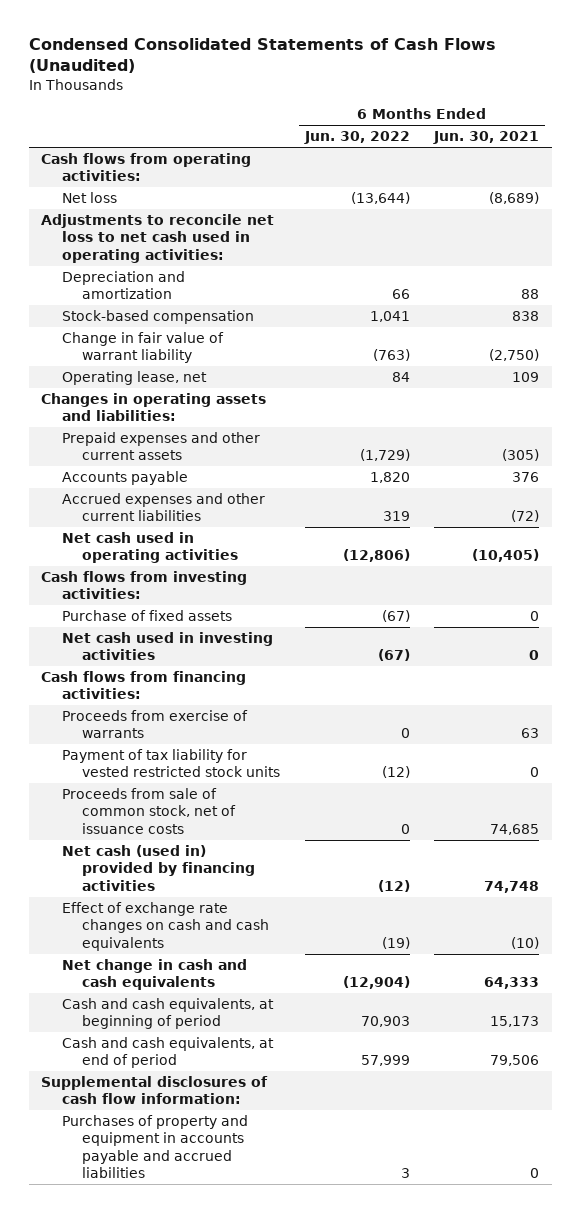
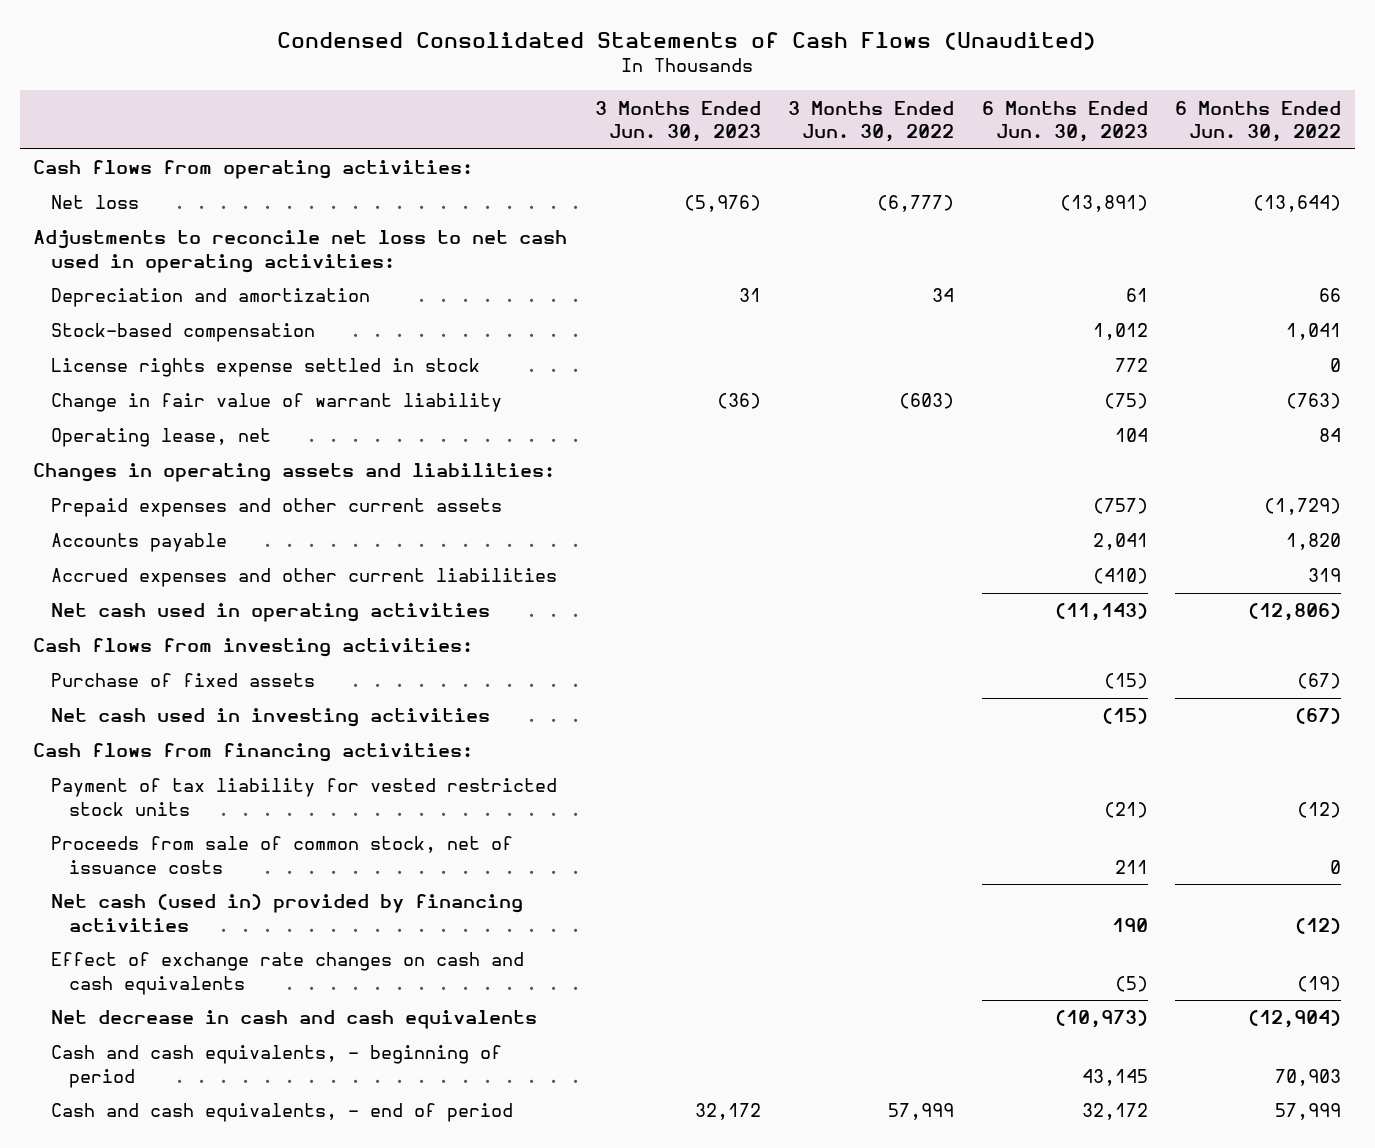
- | 6 Months Ended Jun. 30, 2022 | 6 Months Ended Jun. 30, 2021
+ | 3 Months Ended Jun. 30, 2023 | 3 Months Ended Jun. 30, 2022 | 6 Months Ended Jun. 30, 2023 | 6 Months Ended Jun. 30, 2022
+ License rights expense settled in stock | | | 772 | 0
- Proceeds from exercise of warrants | 0 | 63
- Net change in cash and cash equivalents | (12,904) | 64,333
- Cash and cash equivalents, at beginning of period | 70,903 | 15,173
- Cash and cash equivalents, at end of period | 57,999 | 79,506
- Supplemental disclosures of cash flow information:
- Purchases of property and equipment in accounts payable and accrued liabilities | 3 | 0
+ Net decrease in cash and cash equivalents | | | (10,973) | (12,904)
+ Cash and cash equivalents, - beginning of period | | | 43,145 | 70,903
+ Cash and cash equivalents, - end of period | 32,172 | 57,999 | 32,172 | 57,999

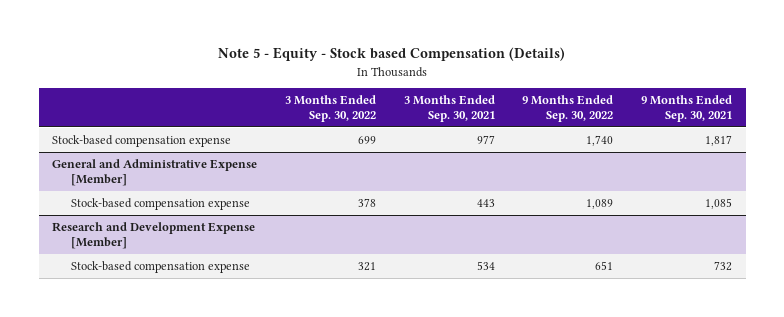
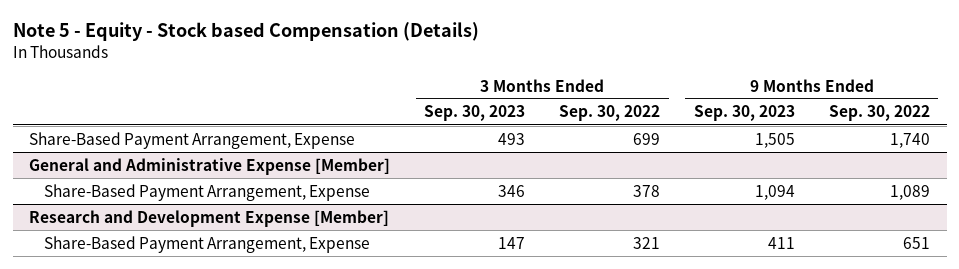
- | 3 Months Ended Sep. 30, 2022 | 3 Months Ended Sep. 30, 2021 | 9 Months Ended Sep. 30, 2022 | 9 Months Ended Sep. 30, 2021
+ | 3 Months Ended Sep. 30, 2023 | 3 Months Ended Sep. 30, 2022 | 9 Months Ended Sep. 30, 2023 | 9 Months Ended Sep. 30, 2022
- Stock-based compensation expense | 699 | 977 | 1,740 | 1,817
+ Share-Based Payment Arrangement, Expense | 493 | 699 | 1,505 | 1,740
@ General and Administrative Expense [Member]
- Stock-based compensation expense | 378 | 443 | 1,089 | 1,085
+ Share-Based Payment Arrangement, Expense | 346 | 378 | 1,094 | 1,089
@ Research and Development Expense [Member]
- Stock-based compensation expense | 321 | 534 | 651 | 732
+ Share-Based Payment Arrangement, Expense | 147 | 321 | 411 | 651

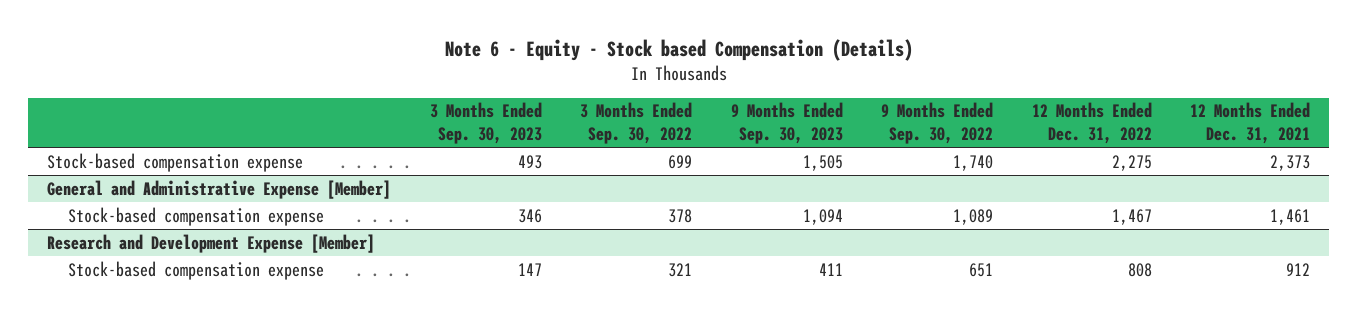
- Note 5 - Equity - Stock based Compensation (Details)
+ Note 6 - Equity - Stock based Compensation (Details)
- | 3 Months Ended Sep. 30, 2023 | 3 Months Ended Sep. 30, 2022 | 9 Months Ended Sep. 30, 2023 | 9 Months Ended Sep. 30, 2022
+ | 3 Months Ended Sep. 30, 2023 | 3 Months Ended Sep. 30, 2022 | 9 Months Ended Sep. 30, 2023 | 9 Months Ended Sep. 30, 2022 | 12 Months Ended Dec. 31, 2022 | 12 Months Ended Dec. 31, 2021
- Share-Based Payment Arrangement, Expense | 493 | 699 | 1,505 | 1,740
+ Stock-based compensation expense | 493 | 699 | 1,505 | 1,740 | 2,275 | 2,373
@ General and Administrative Expense [Member]
- Share-Based Payment Arrangement, Expense | 346 | 378 | 1,094 | 1,089
+ Stock-based compensation expense | 346 | 378 | 1,094 | 1,089 | 1,467 | 1,461
@ Research and Development Expense [Member]
- Share-Based Payment Arrangement, Expense | 147 | 321 | 411 | 651
+ Stock-based compensation expense | 147 | 321 | 411 | 651 | 808 | 912

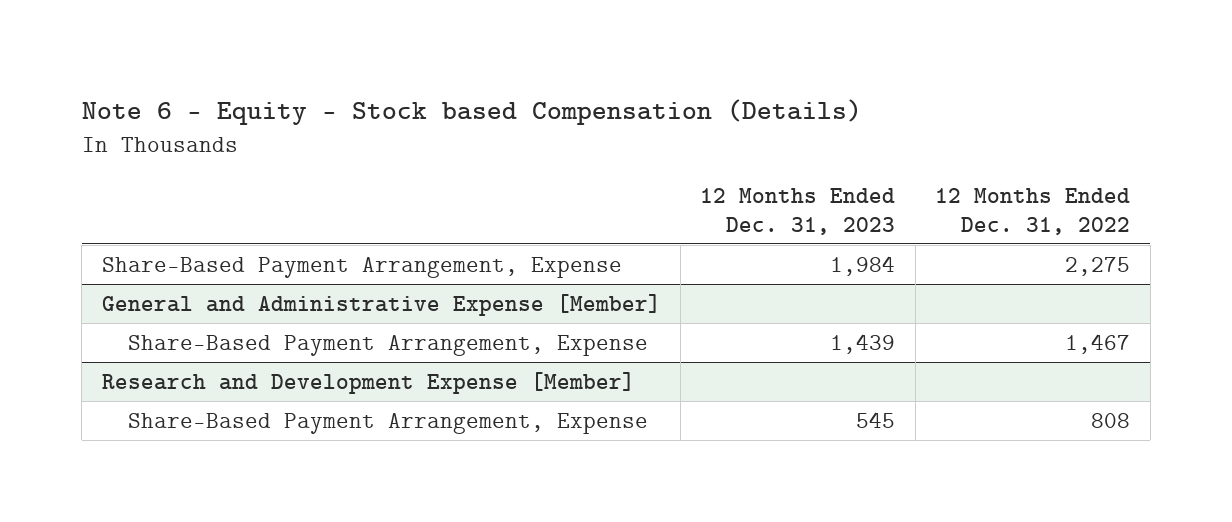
- | 3 Months Ended Sep. 30, 2023 | 3 Months Ended Sep. 30, 2022 | 9 Months Ended Sep. 30, 2023 | 9 Months Ended Sep. 30, 2022 | 12 Months Ended Dec. 31, 2022 | 12 Months Ended Dec. 31, 2021
+ | 12 Months Ended Dec. 31, 2023 | 12 Months Ended Dec. 31, 2022
- Stock-based compensation expense | 493 | 699 | 1,505 | 1,740 | 2,275 | 2,373
+ Share-Based Payment Arrangement, Expense | 1,984 | 2,275
@ General and Administrative Expense [Member]
- Stock-based compensation expense | 346 | 378 | 1,094 | 1,089 | 1,467 | 1,461
+ Share-Based Payment Arrangement, Expense | 1,439 | 1,467
@ Research and Development Expense [Member]
- Stock-based compensation expense | 147 | 321 | 411 | 651 | 808 | 912
+ Share-Based Payment Arrangement, Expense | 545 | 808

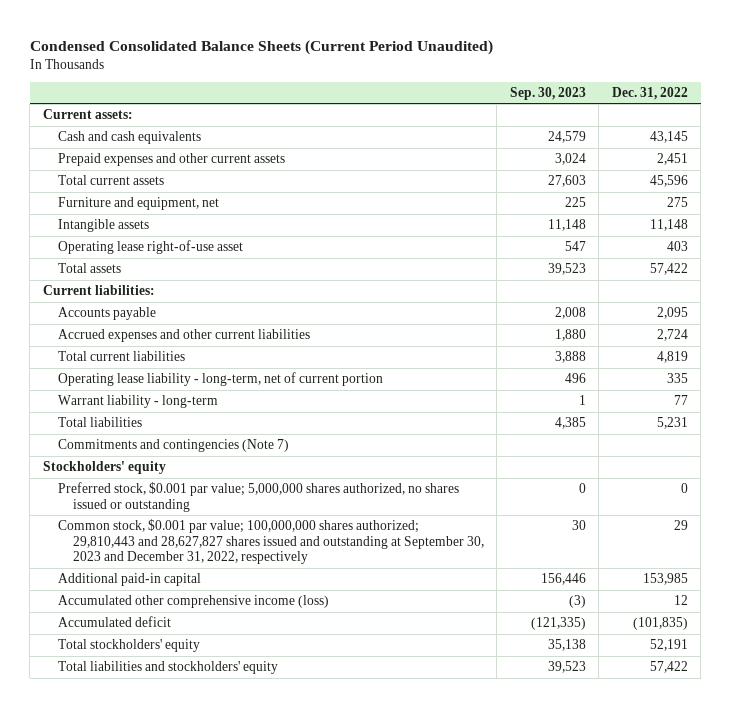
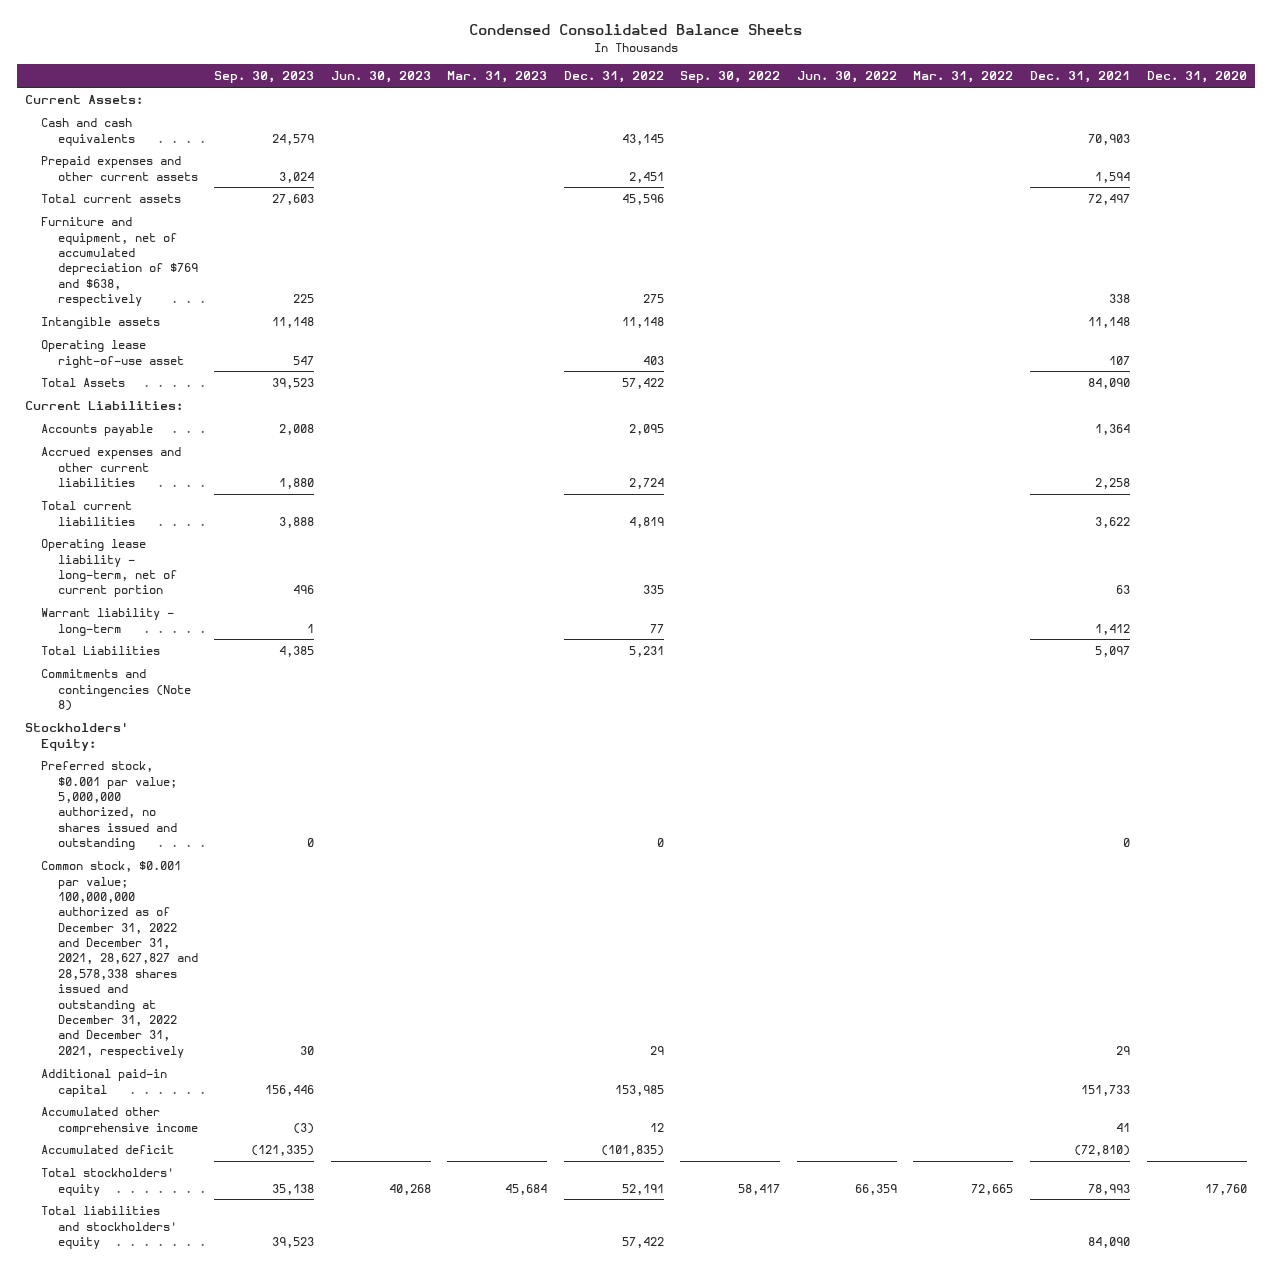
- Condensed Consolidated Balance Sheets (Current Period Unaudited)
+ Condensed Consolidated Balance Sheets
- | Sep. 30, 2023 | Dec. 31, 2022
+ | Sep. 30, 2023 | Jun. 30, 2023 | Mar. 31, 2023 | Dec. 31, 2022 | Sep. 30, 2022 | Jun. 30, 2022 | Mar. 31, 2022 | Dec. 31, 2021 | Dec. 31, 2020
- Current assets:
+ Current Assets:
- Furniture and equipment, net | 225 | 275
+ Furniture and equipment, net of accumulated depreciation of $769 and $638, respectively | 225 | | | 275 | | | | 338 |
- Total assets | 39,523 | 57,422
- Current liabilities:
+ Total Assets | 39,523 | | | 57,422 | | | | 84,090 |
+ Current Liabilities:
- Total liabilities | 4,385 | 5,231
- Commitments and contingencies (Note 7)
- Stockholders' equity
- Preferred stock, $0.001 par value; 5,000,000 shares authorized, no shares issued or outstanding | 0 | 0
- Common stock, $0.001 par value; 100,000,000 shares authorized; 29,810,443 and 28,627,827 shares issued and outstanding at September 30, 2023 and December 31, 2022, respectively | 30 | 29
+ Total Liabilities | 4,385 | | | 5,231 | | | | 5,097 |
+ Commitments and contingencies (Note 8)
+ Stockholders' Equity:
+ Preferred stock, $0.001 par value; 5,000,000 authorized, no shares issued and outstanding | 0 | | | 0 | | | | 0 |
+ Common stock, $0.001 par value; 100,000,000 authorized as of December 31, 2022 and December 31, 2021, 28,627,827 and 28,578,338 shares issued and outstanding at December 31, 2022 and December 31, 2021, respectively | 30 | | | 29 | | | | 29 |
- Accumulated other comprehensive income (loss) | (3) | 12
+ Accumulated other comprehensive income | (3) | | | 12 | | | | 41 |

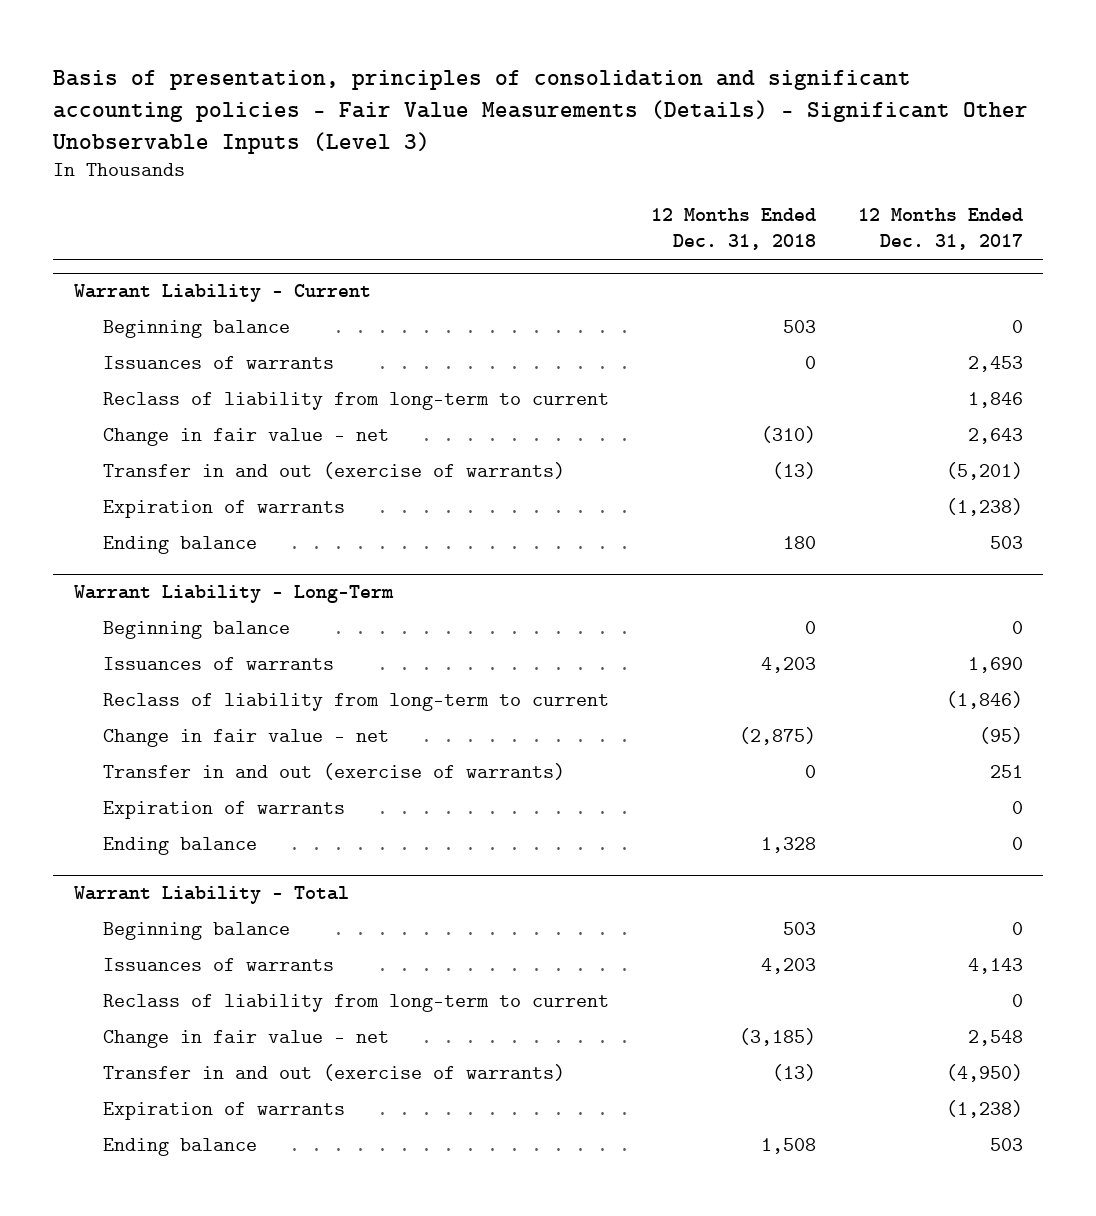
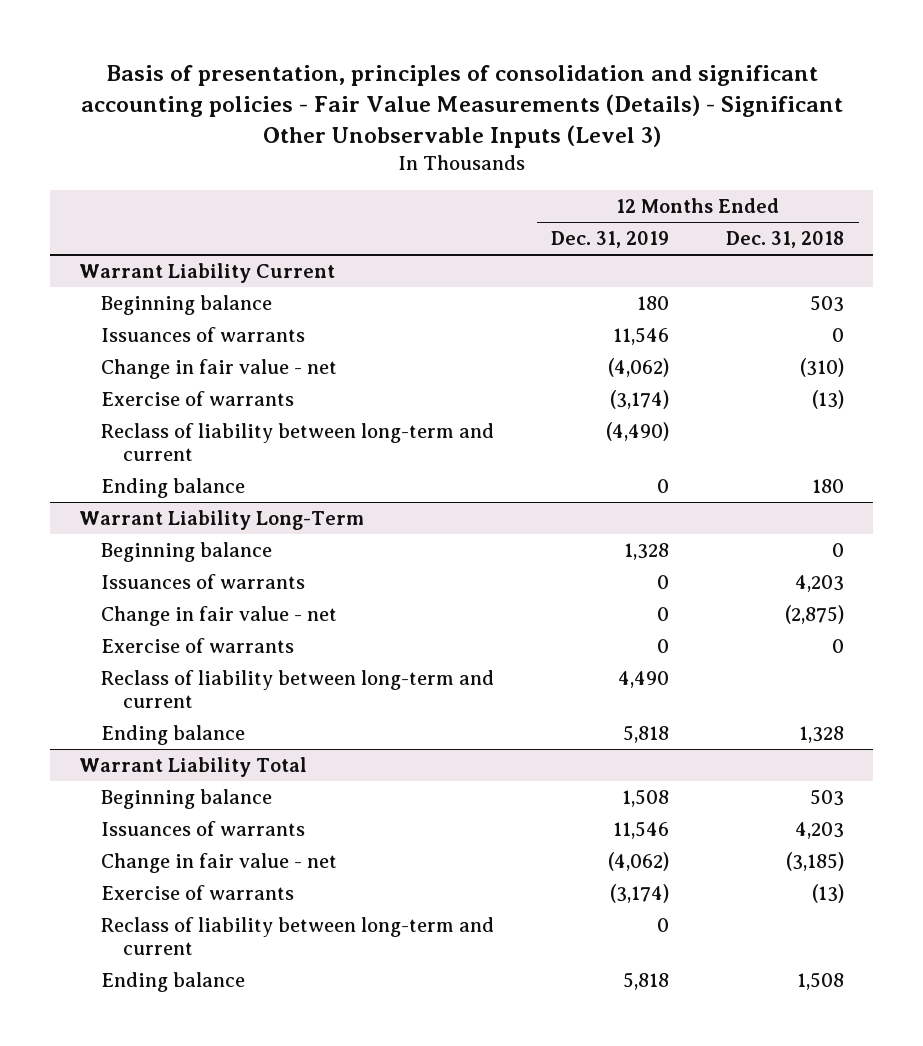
- | 12 Months Ended Dec. 31, 2018 | 12 Months Ended Dec. 31, 2017
+ | 12 Months Ended Dec. 31, 2019 | 12 Months Ended Dec. 31, 2018
- Warrant Liability - Current
+ Warrant Liability Current
- Reclass of liability from long-term to current | | 1,846
- Transfer in and out (exercise of warrants) | (13) | (5,201)
- Expiration of warrants | | (1,238)
+ Exercise of warrants | (3,174) | (13)
+ Reclass of liability between long-term and current | (4,490) |
- Warrant Liability - Long-Term
+ Warrant Liability Long-Term
- Reclass of liability from long-term to current | | (1,846)
- Transfer in and out (exercise of warrants) | 0 | 251
- Expiration of warrants | | 0
+ Exercise of warrants | 0 | 0
+ Reclass of liability between long-term and current | 4,490 |
- Warrant Liability - Total
+ Warrant Liability Total
- Reclass of liability from long-term to current | | 0
- Transfer in and out (exercise of warrants) | (13) | (4,950)
- Expiration of warrants | | (1,238)
+ Exercise of warrants | (3,174) | (13)
+ Reclass of liability between long-term and current | 0 |

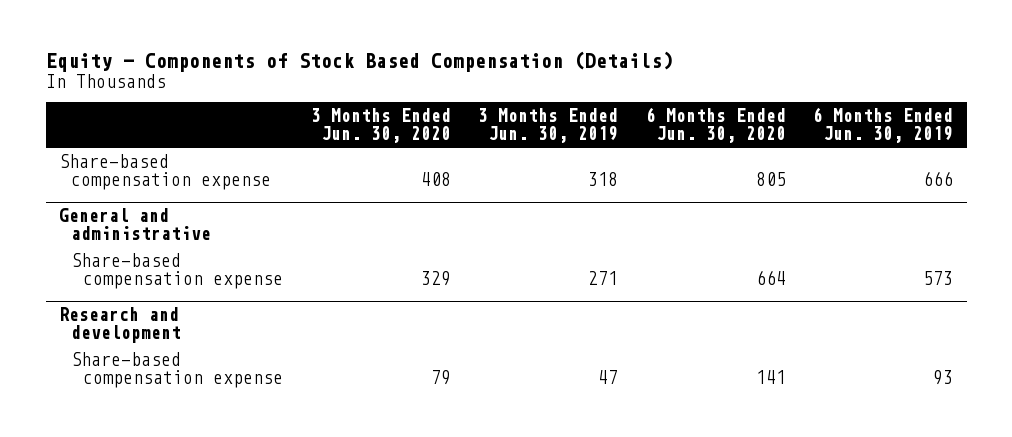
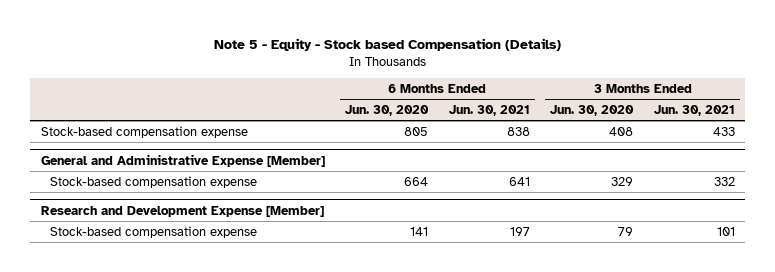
- Equity - Components of Stock Based Compensation (Details)
+ Note 5 - Equity - Stock based Compensation (Details)
- | 3 Months Ended Jun. 30, 2020 | 3 Months Ended Jun. 30, 2019 | 6 Months Ended Jun. 30, 2020 | 6 Months Ended Jun. 30, 2019
+ | 6 Months Ended Jun. 30, 2020 | 6 Months Ended Jun. 30, 2021 | 3 Months Ended Jun. 30, 2020 | 3 Months Ended Jun. 30, 2021
- Share-based compensation expense | 408 | 318 | 805 | 666
- General and administrative
- Share-based compensation expense | 329 | 271 | 664 | 573
- Research and development
- Share-based compensation expense | 79 | 47 | 141 | 93
+ Stock-based compensation expense | 805 | 838 | 408 | 433
+ General and Administrative Expense [Member]
+ Stock-based compensation expense | 664 | 641 | 329 | 332
+ Research and Development Expense [Member]
+ Stock-based compensation expense | 141 | 197 | 79 | 101

